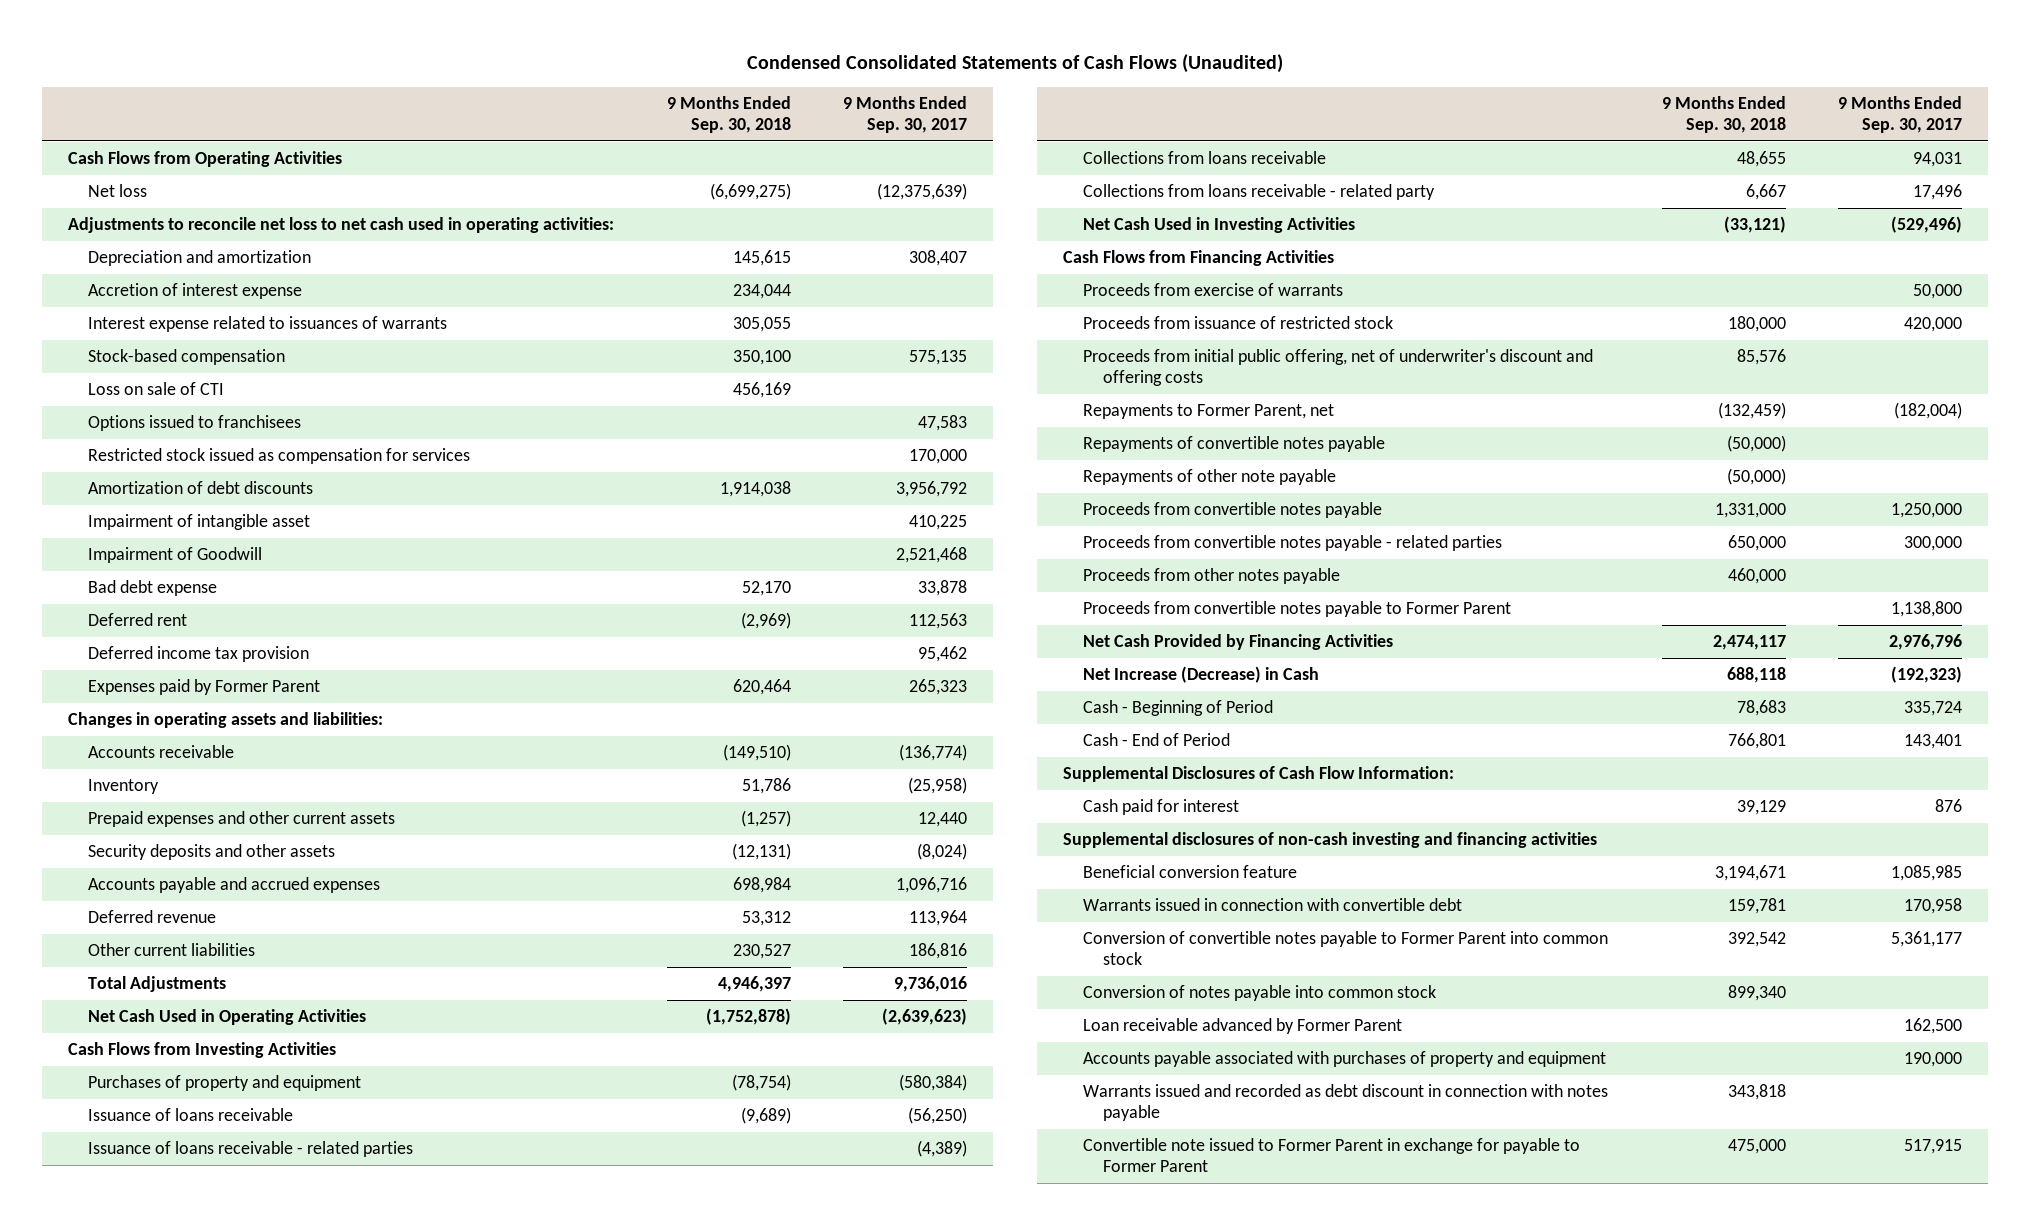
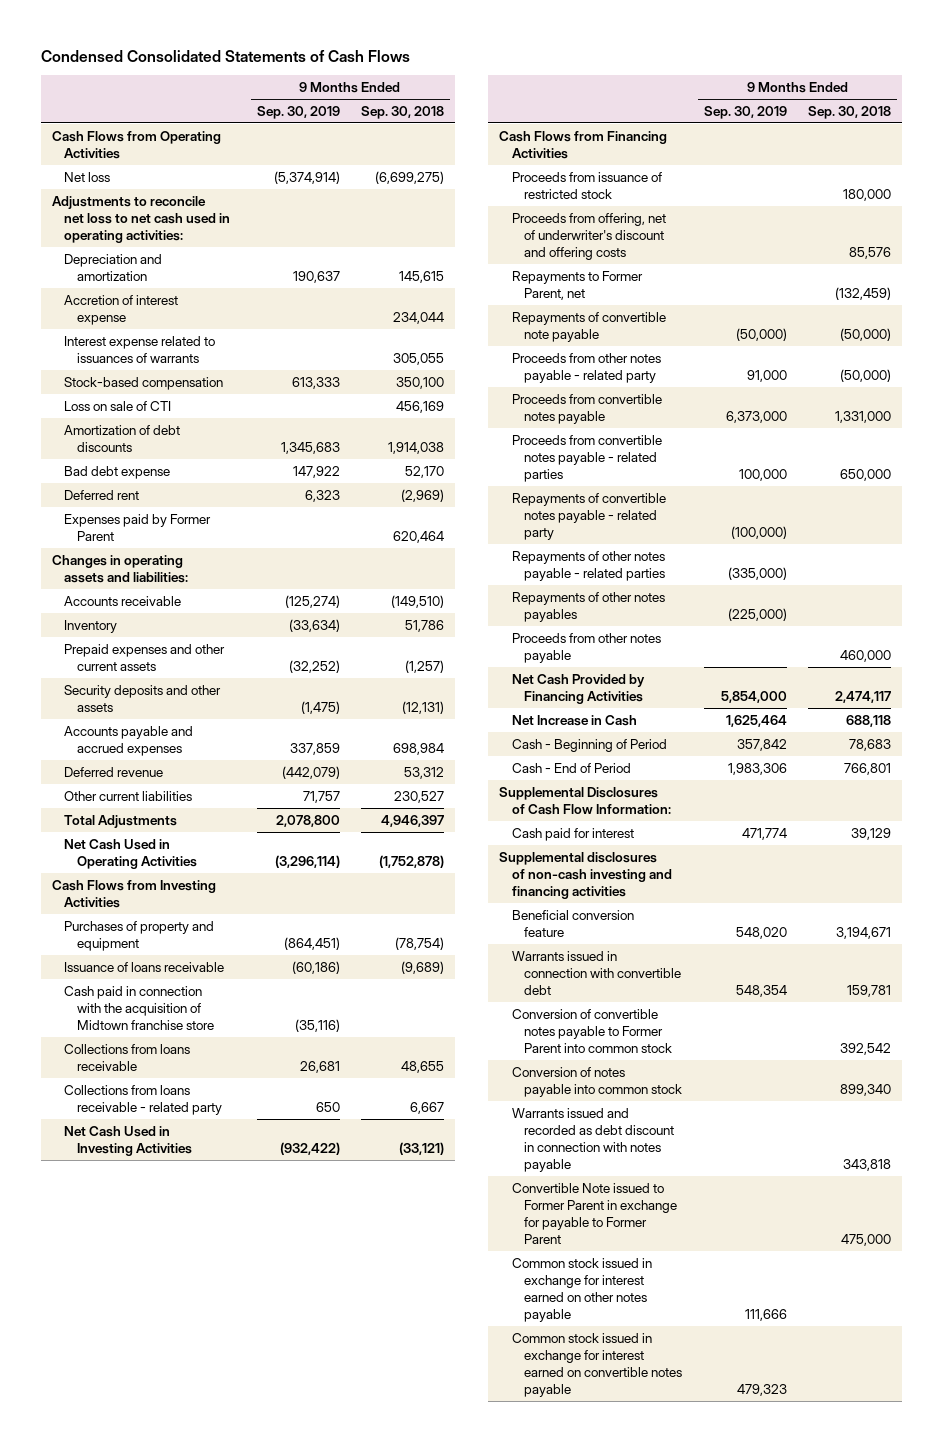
- Condensed Consolidated Statements of Cash Flows (Unaudited)
+ Condensed Consolidated Statements of Cash Flows
- | 9 Months Ended Sep. 30, 2018 | 9 Months Ended Sep. 30, 2017
+ | 9 Months Ended Sep. 30, 2019 | 9 Months Ended Sep. 30, 2018
- Options issued to franchisees | | 47,583
- Restricted stock issued as compensation for services | | 170,000
- Impairment of intangible asset | | 410,225
- Impairment of Goodwill | | 2,521,468
- Deferred income tax provision | | 95,462
- Issuance of loans receivable - related parties | | (4,389)
+ Cash paid in connection with the acquisition of Midtown franchise store | (35,116) |
- Proceeds from exercise of warrants | | 50,000
- Proceeds from initial public offering, net of underwriter's discount and offering costs | 85,576 |
+ Proceeds from offering, net of underwriter's discount and offering costs | | 85,576
- Repayments of convertible notes payable | (50,000) |
- Repayments of other note payable | (50,000) |
+ Repayments of convertible note payable | (50,000) | (50,000)
+ Proceeds from other notes payable - related party | 91,000 | (50,000)
+ Repayments of convertible notes payable - related party | (100,000) |
+ Repayments of other notes payable - related parties | (335,000) |
+ Repayments of other notes payables | (225,000) |
- Proceeds from convertible notes payable to Former Parent | | 1,138,800
- Net Increase (Decrease) in Cash | 688,118 | (192,323)
+ Net Increase in Cash | 1,625,464 | 688,118
- Loan receivable advanced by Former Parent | | 162,500
- Accounts payable associated with purchases of property and equipment | | 190,000
- Convertible note issued to Former Parent in exchange for payable to Former Parent | 475,000 | 517,915
+ Convertible Note issued to Former Parent in exchange for payable to Former Parent | | 475,000
+ Common stock issued in exchange for interest earned on other notes payable | 111,666 |
+ Common stock issued in exchange for interest earned on convertible notes payable | 479,323 |

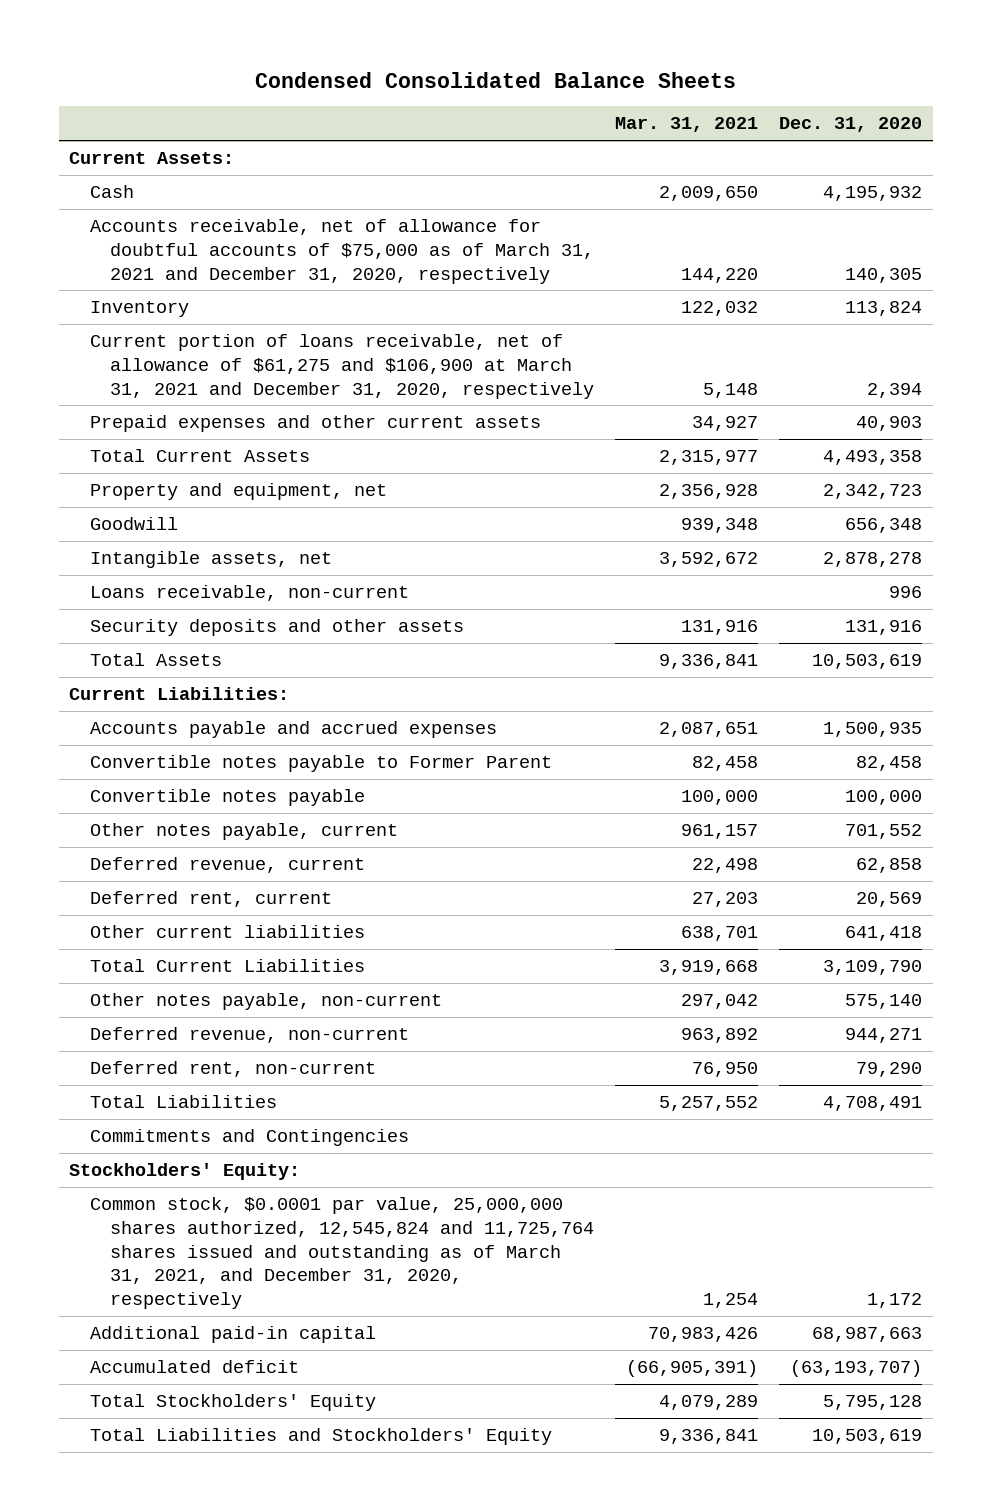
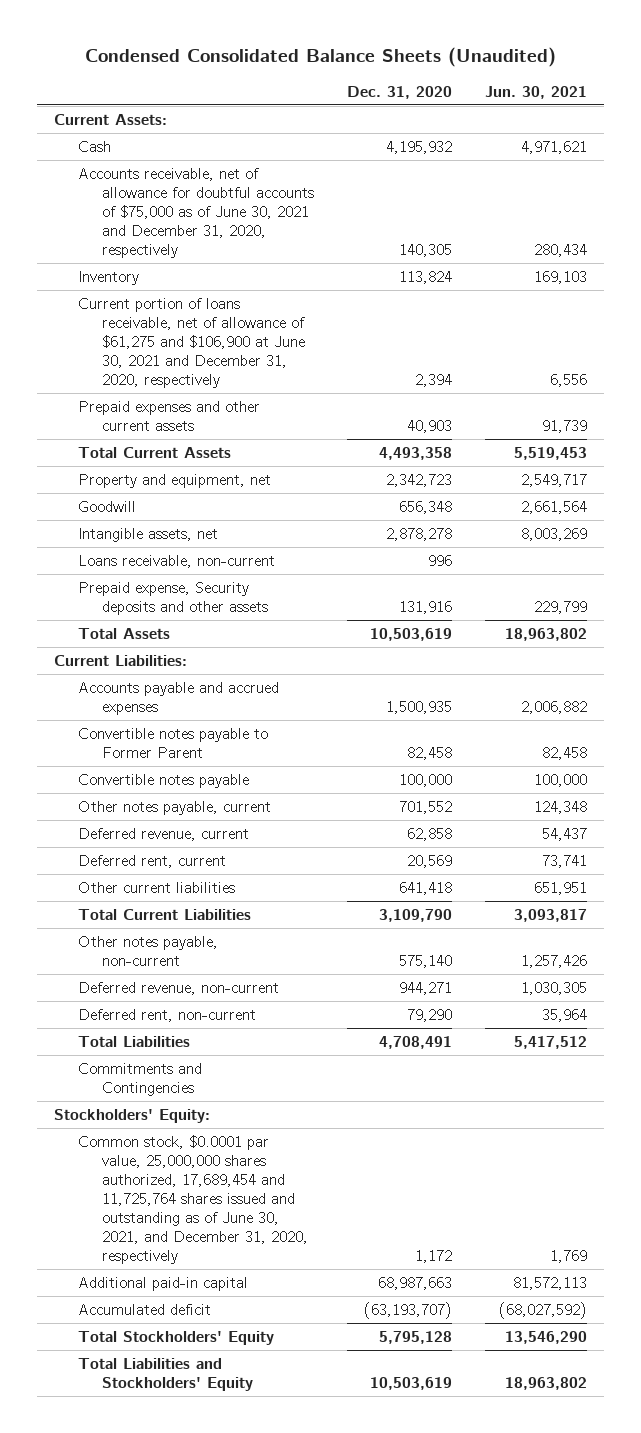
- Condensed Consolidated Balance Sheets
+ Condensed Consolidated Balance Sheets (Unaudited)
- | Mar. 31, 2021 | Dec. 31, 2020
+ | Dec. 31, 2020 | Jun. 30, 2021
- Accounts receivable, net of allowance for doubtful accounts of $75,000 as of March 31, 2021 and December 31, 2020, respectively | 144,220 | 140,305
+ Accounts receivable, net of allowance for doubtful accounts of $75,000 as of June 30, 2021 and December 31, 2020, respectively | 140,305 | 280,434
- Current portion of loans receivable, net of allowance of $61,275 and $106,900 at March 31, 2021 and December 31, 2020, respectively | 5,148 | 2,394
+ Current portion of loans receivable, net of allowance of $61,275 and $106,900 at June 30, 2021 and December 31, 2020, respectively | 2,394 | 6,556
- Security deposits and other assets | 131,916 | 131,916
+ Prepaid expense, Security deposits and other assets | 131,916 | 229,799
- Common stock, $0.0001 par value, 25,000,000 shares authorized, 12,545,824 and 11,725,764 shares issued and outstanding as of March 31, 2021, and December 31, 2020, respectively | 1,254 | 1,172
+ Common stock, $0.0001 par value, 25,000,000 shares authorized, 17,689,454 and 11,725,764 shares issued and outstanding as of June 30, 2021, and December 31, 2020, respectively | 1,172 | 1,769

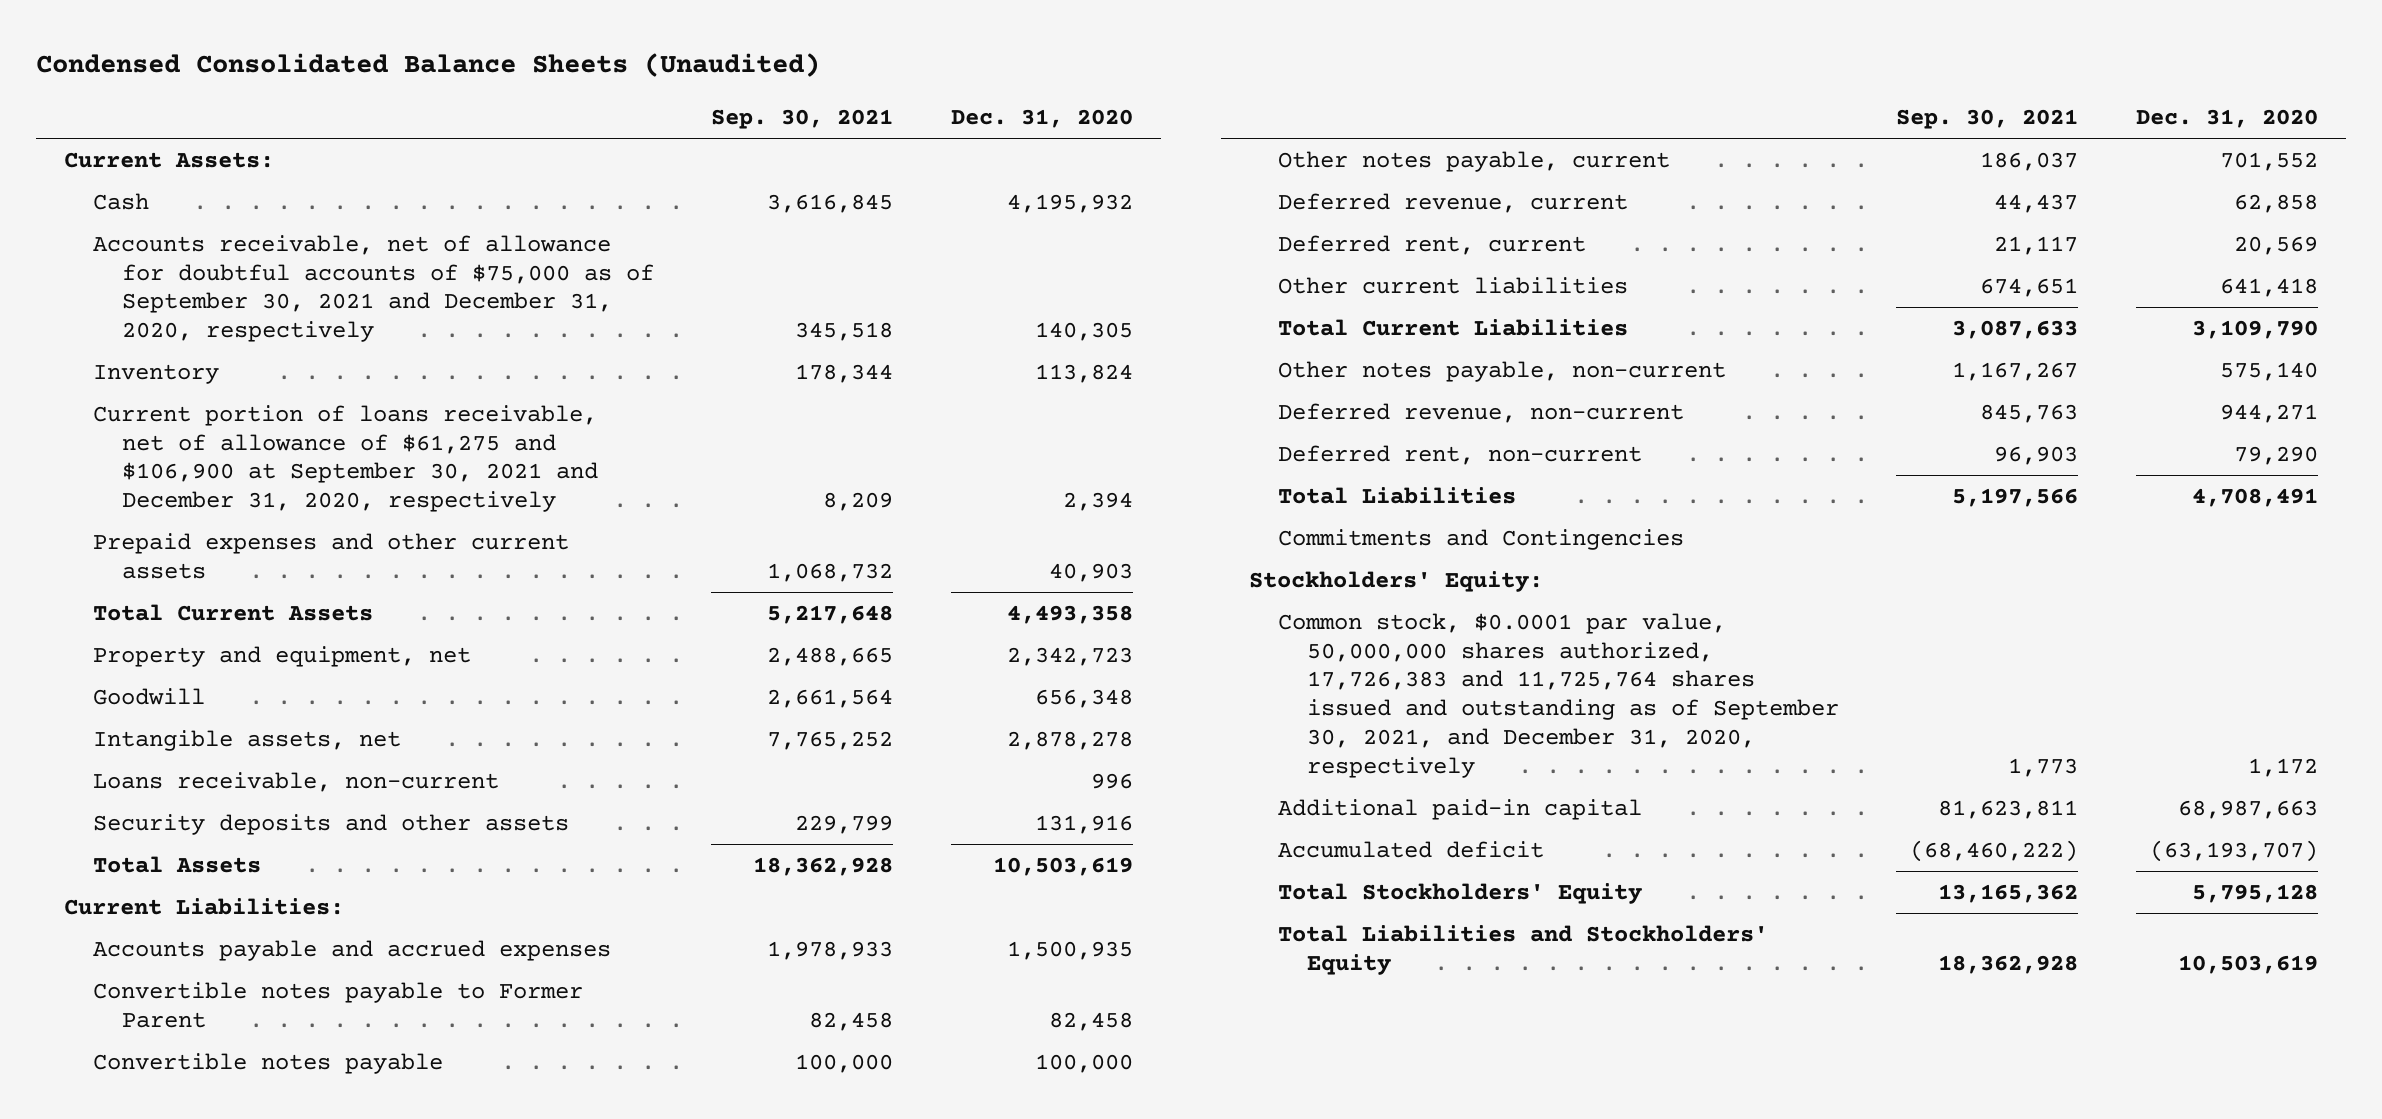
- | Dec. 31, 2020 | Jun. 30, 2021
+ | Sep. 30, 2021 | Dec. 31, 2020
- Accounts receivable, net of allowance for doubtful accounts of $75,000 as of June 30, 2021 and December 31, 2020, respectively | 140,305 | 280,434
+ Accounts receivable, net of allowance for doubtful accounts of $75,000 as of September 30, 2021 and December 31, 2020, respectively | 345,518 | 140,305
- Current portion of loans receivable, net of allowance of $61,275 and $106,900 at June 30, 2021 and December 31, 2020, respectively | 2,394 | 6,556
+ Current portion of loans receivable, net of allowance of $61,275 and $106,900 at September 30, 2021 and December 31, 2020, respectively | 8,209 | 2,394
- Prepaid expense, Security deposits and other assets | 131,916 | 229,799
+ Security deposits and other assets | 229,799 | 131,916
- Common stock, $0.0001 par value, 25,000,000 shares authorized, 17,689,454 and 11,725,764 shares issued and outstanding as of June 30, 2021, and December 31, 2020, respectively | 1,172 | 1,769
+ Common stock, $0.0001 par value, 50,000,000 shares authorized, 17,726,383 and 11,725,764 shares issued and outstanding as of September 30, 2021, and December 31, 2020, respectively | 1,773 | 1,172

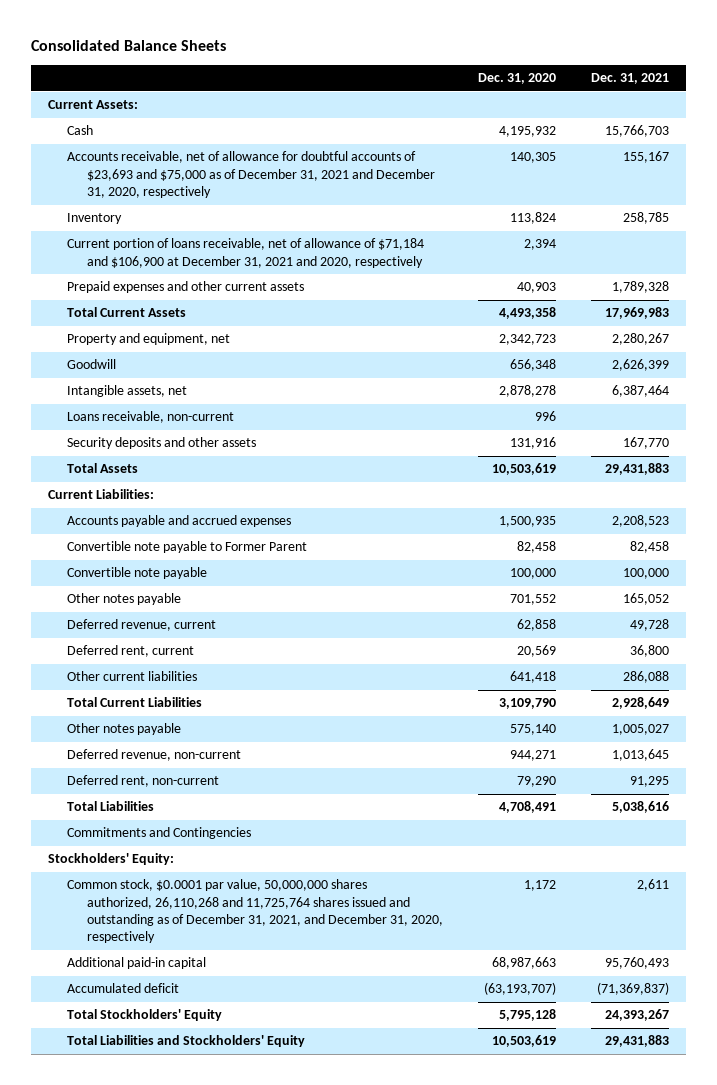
- Condensed Consolidated Balance Sheets (Unaudited)
+ Consolidated Balance Sheets
- | Sep. 30, 2021 | Dec. 31, 2020
+ | Dec. 31, 2020 | Dec. 31, 2021
- Accounts receivable, net of allowance for doubtful accounts of $75,000 as of September 30, 2021 and December 31, 2020, respectively | 345,518 | 140,305
+ Accounts receivable, net of allowance for doubtful accounts of $23,693 and $75,000 as of December 31, 2021 and December 31, 2020, respectively | 140,305 | 155,167
- Current portion of loans receivable, net of allowance of $61,275 and $106,900 at September 30, 2021 and December 31, 2020, respectively | 8,209 | 2,394
+ Current portion of loans receivable, net of allowance of $71,184 and $106,900 at December 31, 2021 and 2020, respectively | 2,394 |
- Convertible notes payable to Former Parent | 82,458 | 82,458
- Convertible notes payable | 100,000 | 100,000
- Other notes payable, current | 186,037 | 701,552
+ Convertible note payable to Former Parent | 82,458 | 82,458
+ Convertible note payable | 100,000 | 100,000
+ Other notes payable | 701,552 | 165,052
- Other notes payable, non-current | 1,167,267 | 575,140
+ Other notes payable | 575,140 | 1,005,027
- Common stock, $0.0001 par value, 50,000,000 shares authorized, 17,726,383 and 11,725,764 shares issued and outstanding as of September 30, 2021, and December 31, 2020, respectively | 1,773 | 1,172
+ Common stock, $0.0001 par value, 50,000,000 shares authorized, 26,110,268 and 11,725,764 shares issued and outstanding as of December 31, 2021, and December 31, 2020, respectively | 1,172 | 2,611

